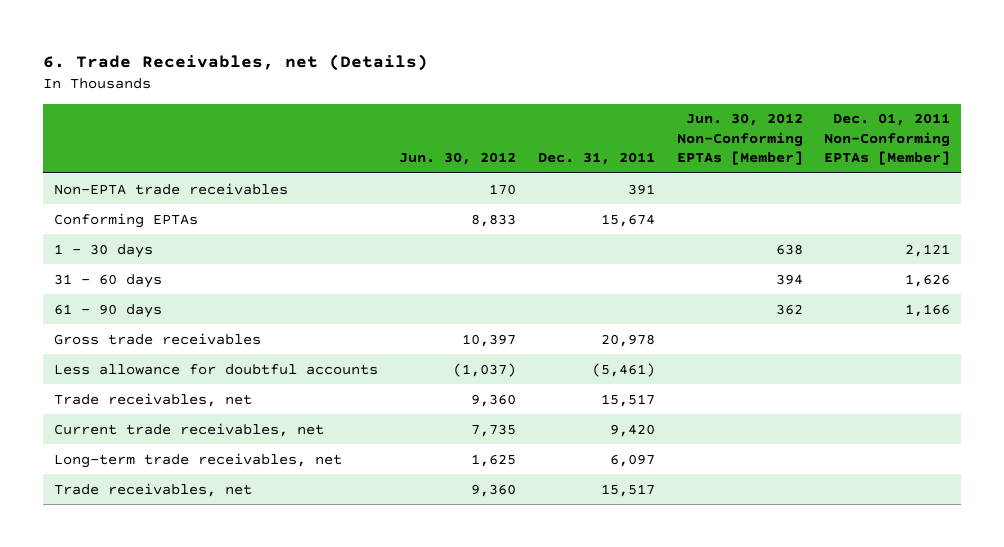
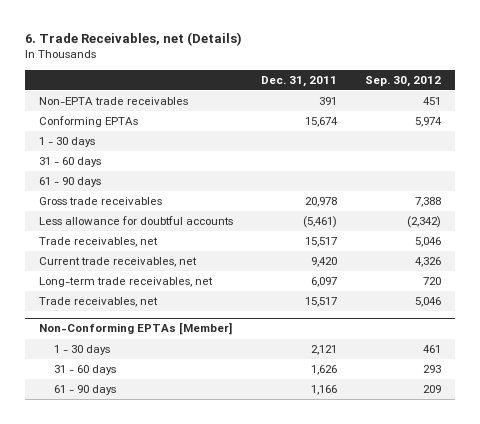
- | Jun. 30, 2012 | Dec. 31, 2011 | Jun. 30, 2012 Non-Conforming EPTAs [Member] | Dec. 01, 2011 Non-Conforming EPTAs [Member]
+ | Dec. 31, 2011 | Sep. 30, 2012
+ Non-Conforming EPTAs [Member]
+ 1 - 30 days | 2,121 | 461
+ 31 - 60 days | 1,626 | 293
+ 61 - 90 days | 1,166 | 209

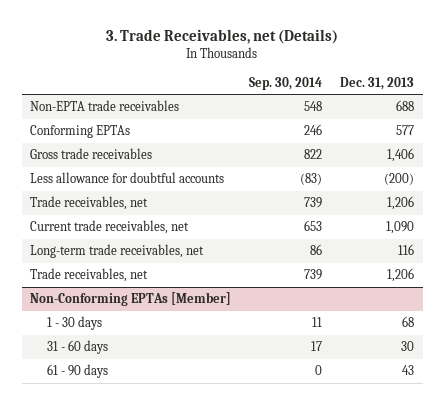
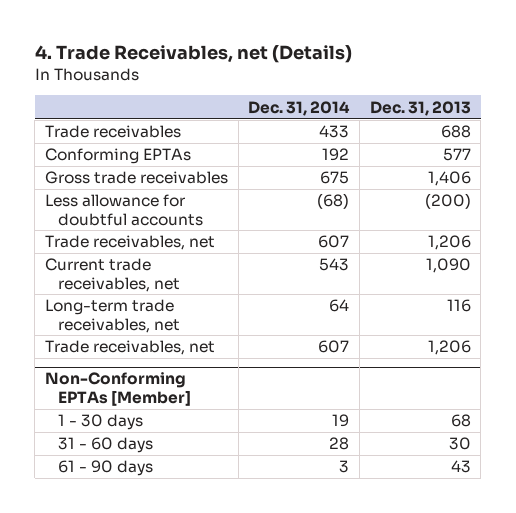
- 3. Trade Receivables, net (Details)
+ 4. Trade Receivables, net (Details)
- | Sep. 30, 2014 | Dec. 31, 2013
+ | Dec. 31, 2014 | Dec. 31, 2013
- Non-EPTA trade receivables | 548 | 688
+ Trade receivables | 433 | 688

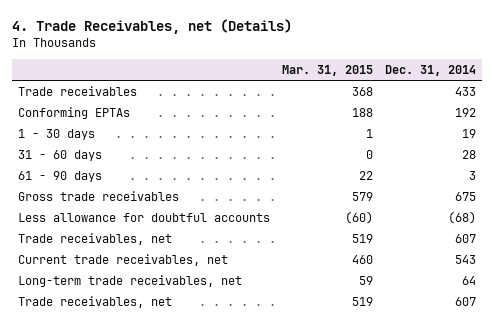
- | Dec. 31, 2014 | Dec. 31, 2013
+ | Mar. 31, 2015 | Dec. 31, 2014
+ 1 - 30 days | 1 | 19
+ 31 - 60 days | 0 | 28
+ 61 - 90 days | 22 | 3
- Non-Conforming EPTAs [Member]
- 1 - 30 days | 19 | 68
- 31 - 60 days | 28 | 30
- 61 - 90 days | 3 | 43

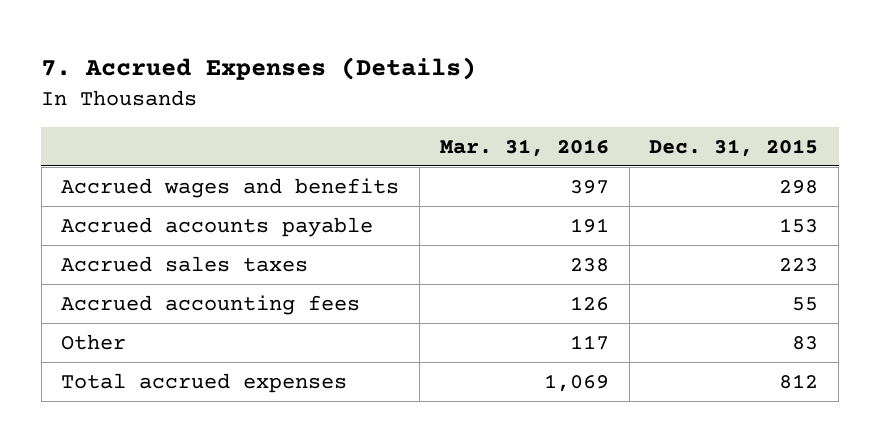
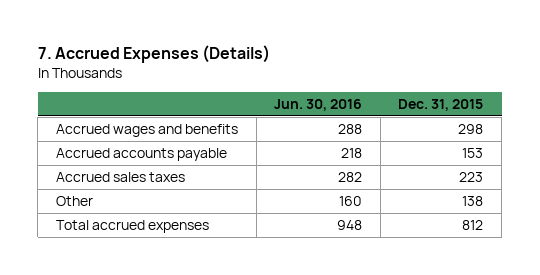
- | Mar. 31, 2016 | Dec. 31, 2015
+ | Jun. 30, 2016 | Dec. 31, 2015
- Accrued accounting fees | 126 | 55
- Other | 117 | 83
+ Other | 160 | 138

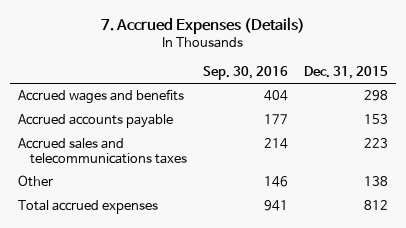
- | Jun. 30, 2016 | Dec. 31, 2015
+ | Sep. 30, 2016 | Dec. 31, 2015
- Accrued sales taxes | 282 | 223
+ Accrued sales and telecommunications taxes | 214 | 223

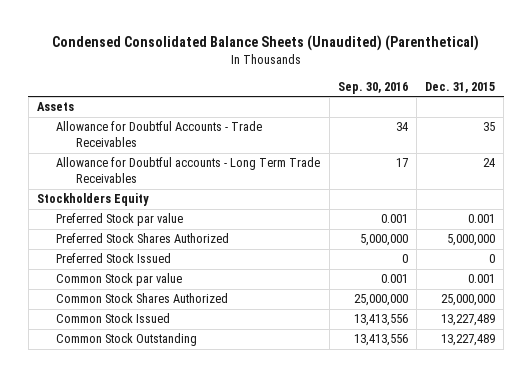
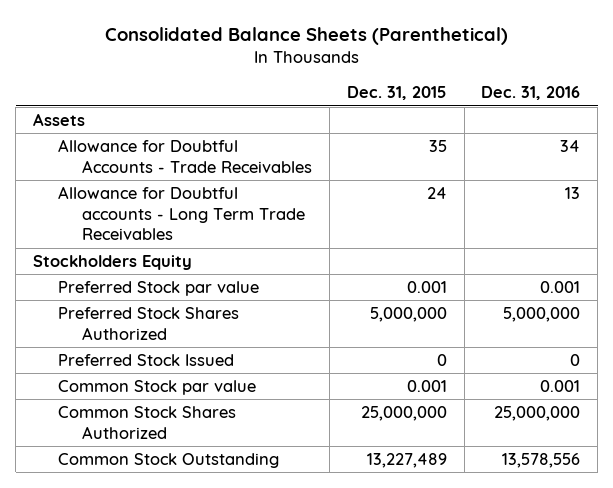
- Condensed Consolidated Balance Sheets (Unaudited) (Parenthetical)
+ Consolidated Balance Sheets (Parenthetical)
- | Sep. 30, 2016 | Dec. 31, 2015
+ | Dec. 31, 2015 | Dec. 31, 2016
- Common Stock Issued | 13,413,556 | 13,227,489

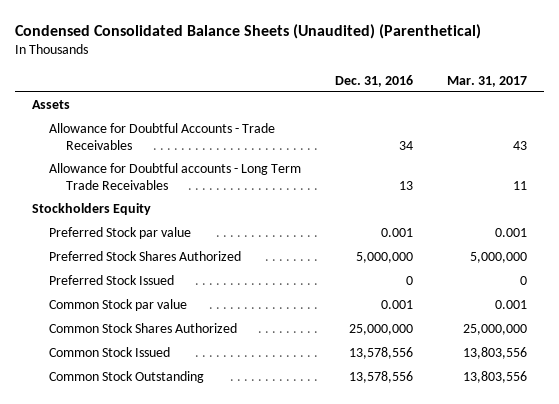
- Consolidated Balance Sheets (Parenthetical)
+ Condensed Consolidated Balance Sheets (Unaudited) (Parenthetical)
- | Dec. 31, 2015 | Dec. 31, 2016
+ | Dec. 31, 2016 | Mar. 31, 2017
+ Common Stock Issued | 13,578,556 | 13,803,556

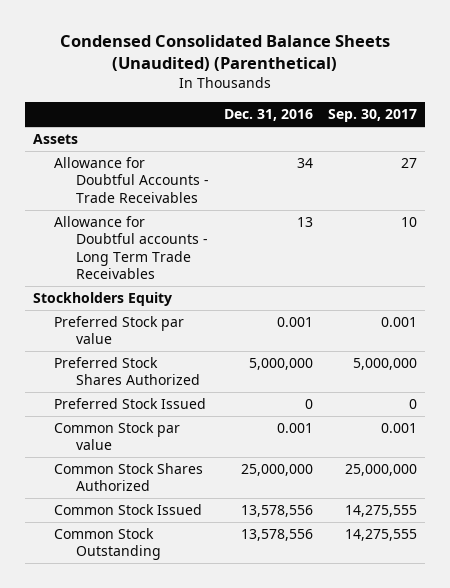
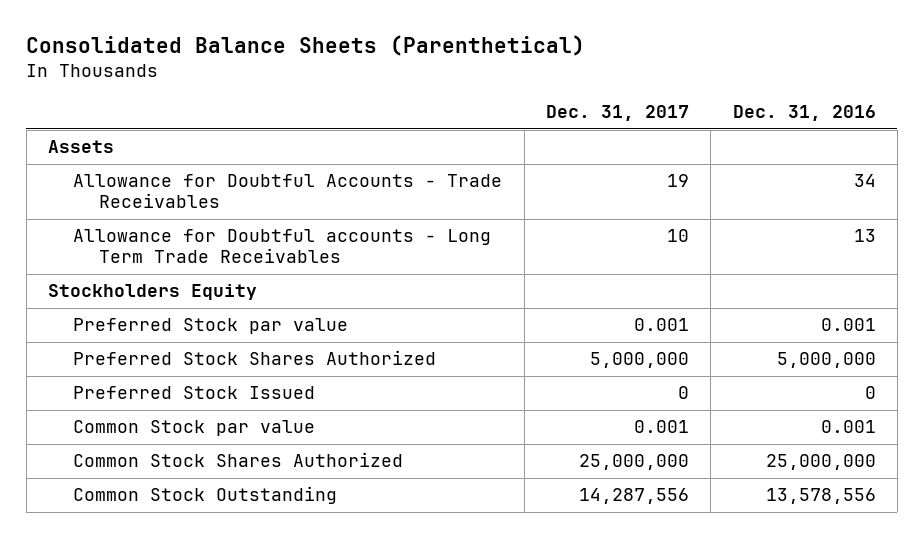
- Condensed Consolidated Balance Sheets (Unaudited) (Parenthetical)
+ Consolidated Balance Sheets (Parenthetical)
- | Dec. 31, 2016 | Sep. 30, 2017
+ | Dec. 31, 2017 | Dec. 31, 2016
- Common Stock Issued | 13,578,556 | 14,275,555

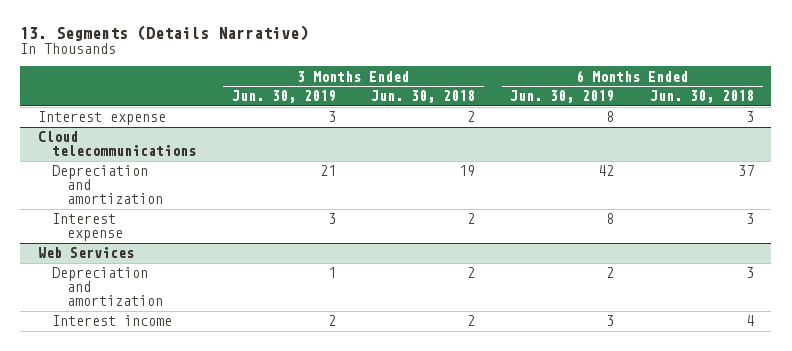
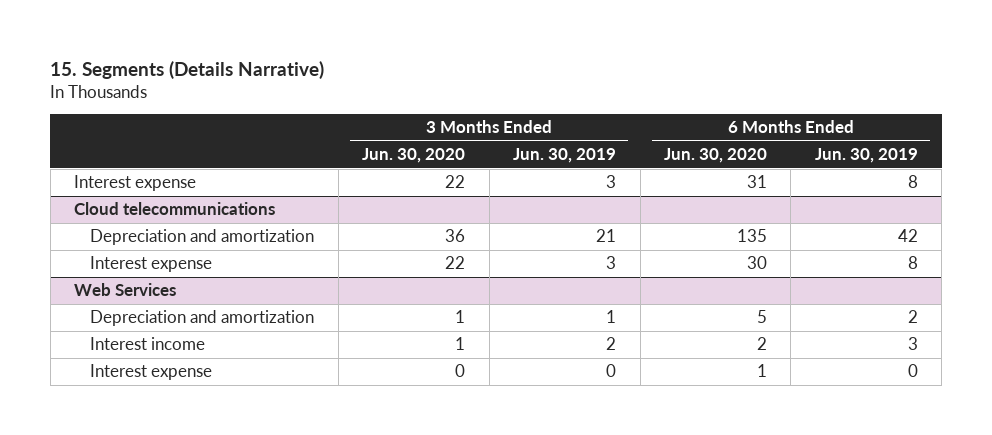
- 13. Segments (Details Narrative)
+ 15. Segments (Details Narrative)
- | 3 Months Ended Jun. 30, 2019 | 3 Months Ended Jun. 30, 2018 | 6 Months Ended Jun. 30, 2019 | 6 Months Ended Jun. 30, 2018
+ | 3 Months Ended Jun. 30, 2020 | 3 Months Ended Jun. 30, 2019 | 6 Months Ended Jun. 30, 2020 | 6 Months Ended Jun. 30, 2019
@ Web Services
+ Interest expense | 0 | 0 | 1 | 0

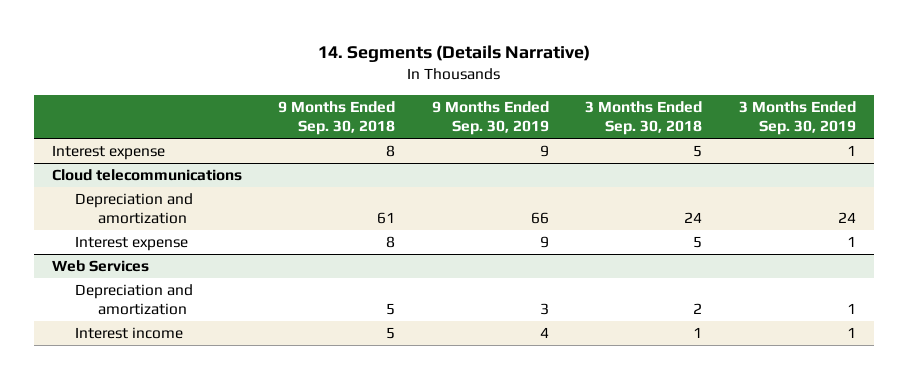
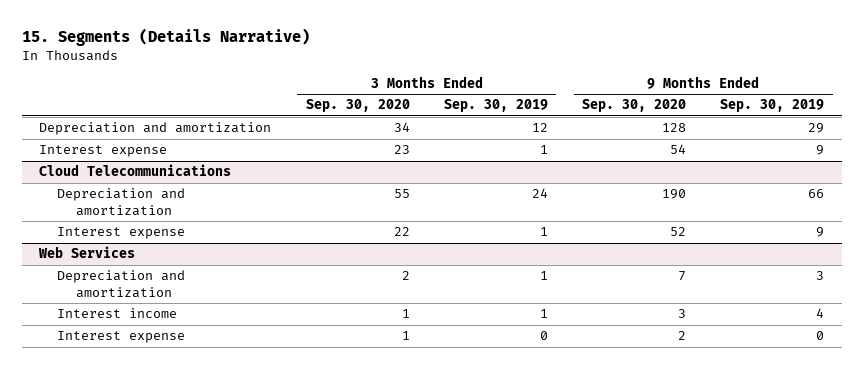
- 14. Segments (Details Narrative)
+ 15. Segments (Details Narrative)
- | 9 Months Ended Sep. 30, 2018 | 9 Months Ended Sep. 30, 2019 | 3 Months Ended Sep. 30, 2018 | 3 Months Ended Sep. 30, 2019
+ | 3 Months Ended Sep. 30, 2020 | 3 Months Ended Sep. 30, 2019 | 9 Months Ended Sep. 30, 2020 | 9 Months Ended Sep. 30, 2019
+ Depreciation and amortization | 34 | 12 | 128 | 29
- Cloud telecommunications
+ Cloud Telecommunications
@ Web Services
+ Interest expense | 1 | 0 | 2 | 0

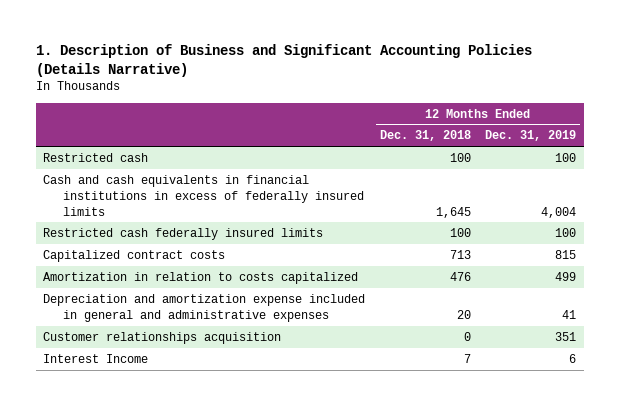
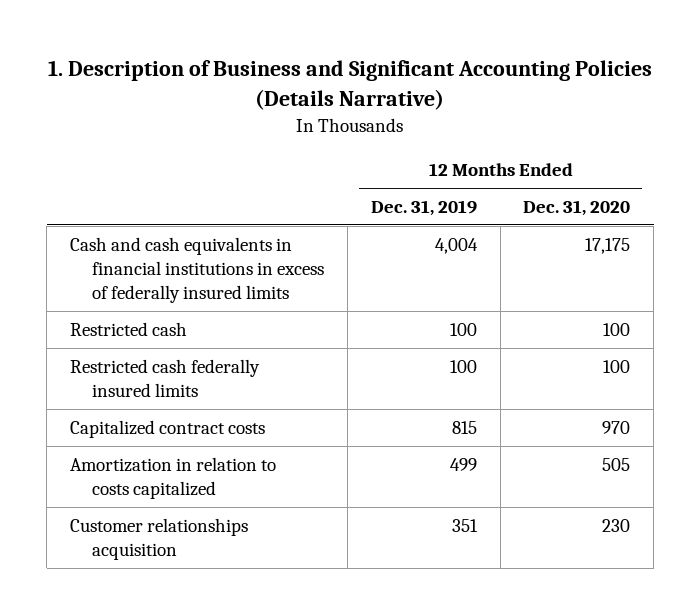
- | 12 Months Ended Dec. 31, 2018 | 12 Months Ended Dec. 31, 2019
+ | 12 Months Ended Dec. 31, 2019 | 12 Months Ended Dec. 31, 2020
moved down: Restricted cash | 100 | 100
- Depreciation and amortization expense included in general and administrative expenses | 20 | 41
- Interest Income | 7 | 6

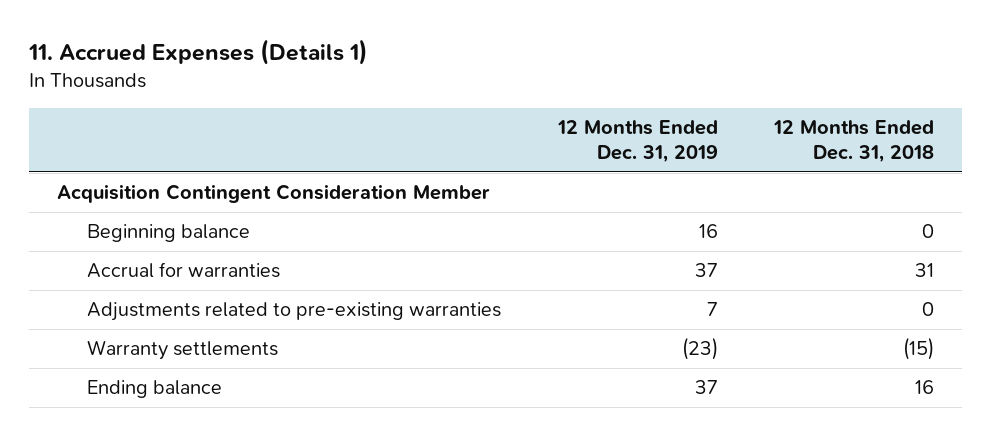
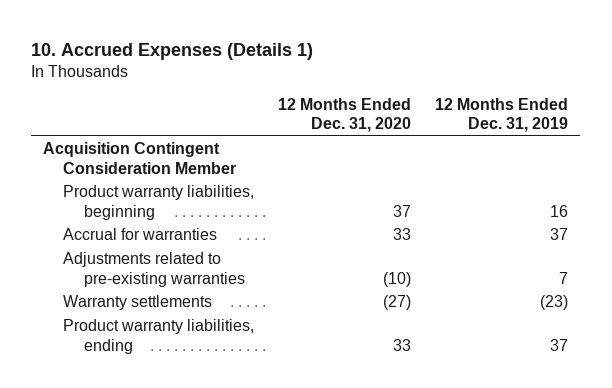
- 11. Accrued Expenses (Details 1)
+ 10. Accrued Expenses (Details 1)
- | 12 Months Ended Dec. 31, 2019 | 12 Months Ended Dec. 31, 2018
+ | 12 Months Ended Dec. 31, 2020 | 12 Months Ended Dec. 31, 2019
- Beginning balance | 16 | 0
+ Product warranty liabilities, beginning | 37 | 16
- Ending balance | 37 | 16
+ Product warranty liabilities, ending | 33 | 37

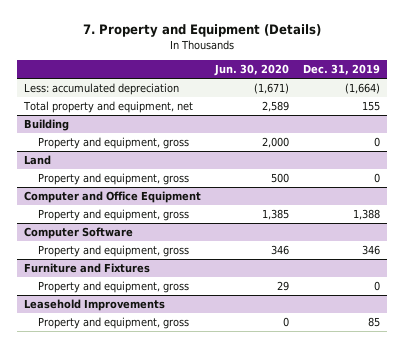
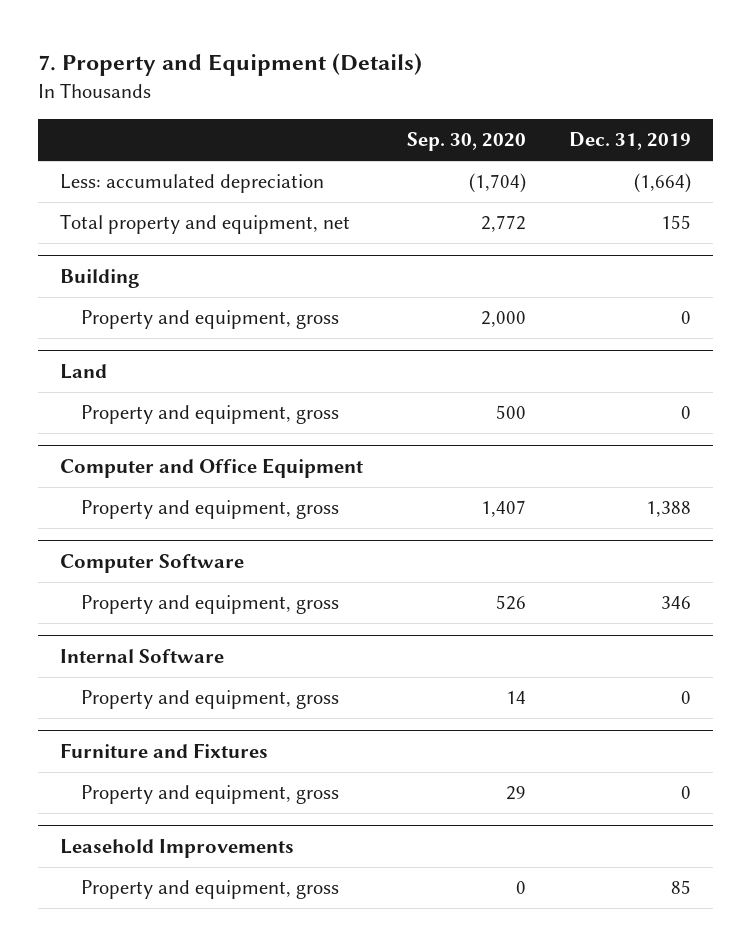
- | Jun. 30, 2020 | Dec. 31, 2019
+ | Sep. 30, 2020 | Dec. 31, 2019
+ Internal Software
+ Property and equipment, gross | 14 | 0

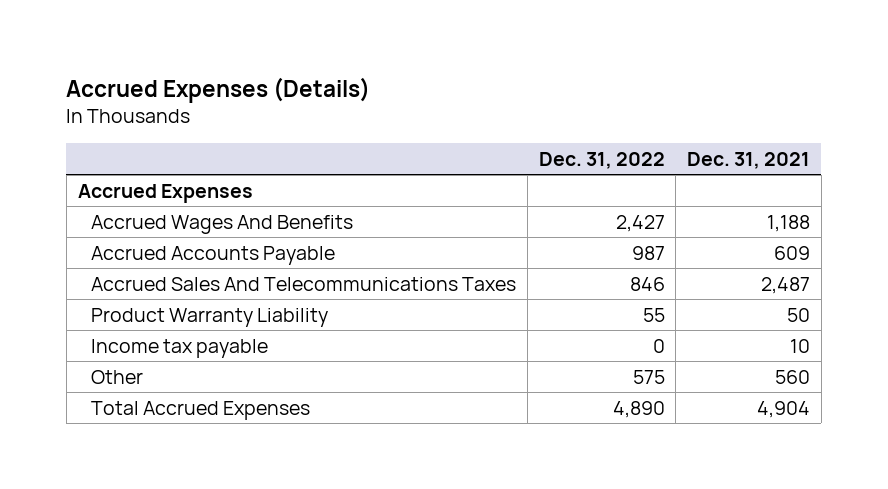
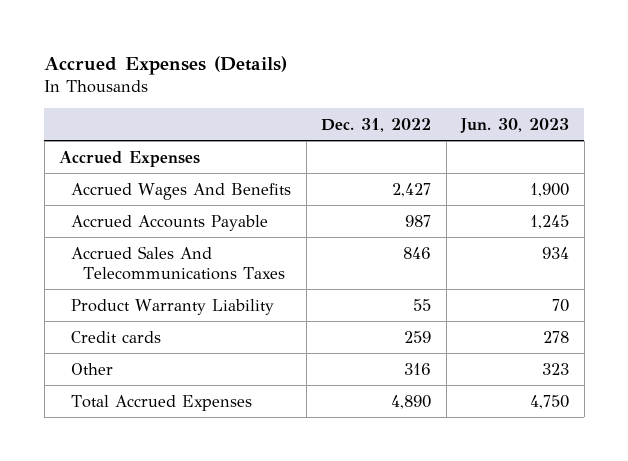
- | Dec. 31, 2022 | Dec. 31, 2021
+ | Dec. 31, 2022 | Jun. 30, 2023
- Income tax payable | 0 | 10
- Other | 575 | 560
+ Credit cards | 259 | 278
+ Other | 316 | 323

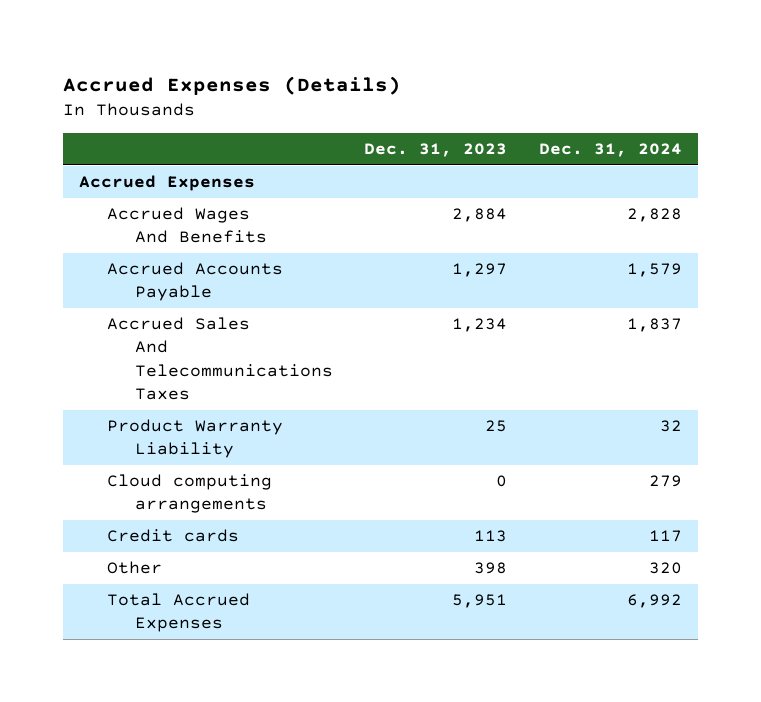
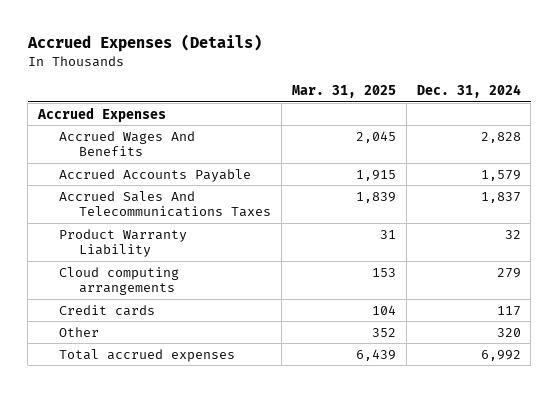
- | Dec. 31, 2023 | Dec. 31, 2024
+ | Mar. 31, 2025 | Dec. 31, 2024
- Total Accrued Expenses | 5,951 | 6,992
+ Total accrued expenses | 6,439 | 6,992

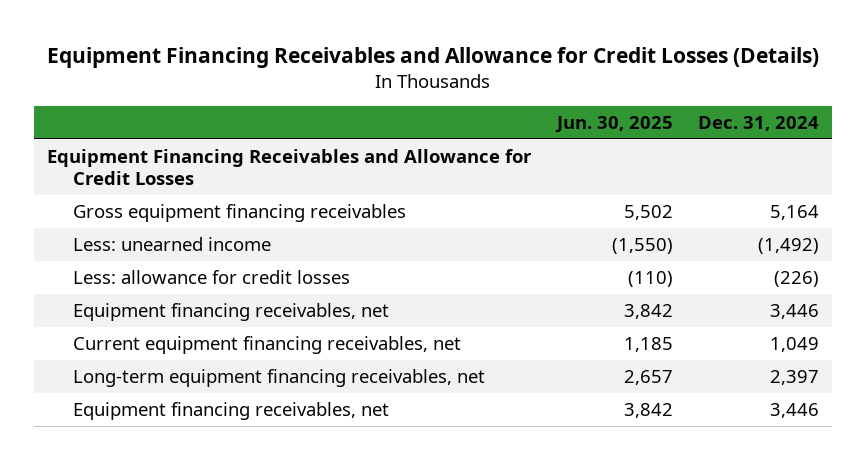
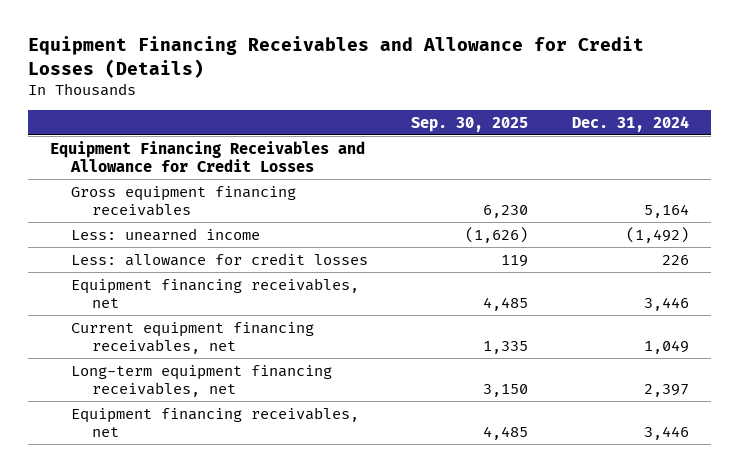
- | Jun. 30, 2025 | Dec. 31, 2024
+ | Sep. 30, 2025 | Dec. 31, 2024
- Less: allowance for credit losses | (110) | (226)
+ Less: allowance for credit losses | 119 | 226

